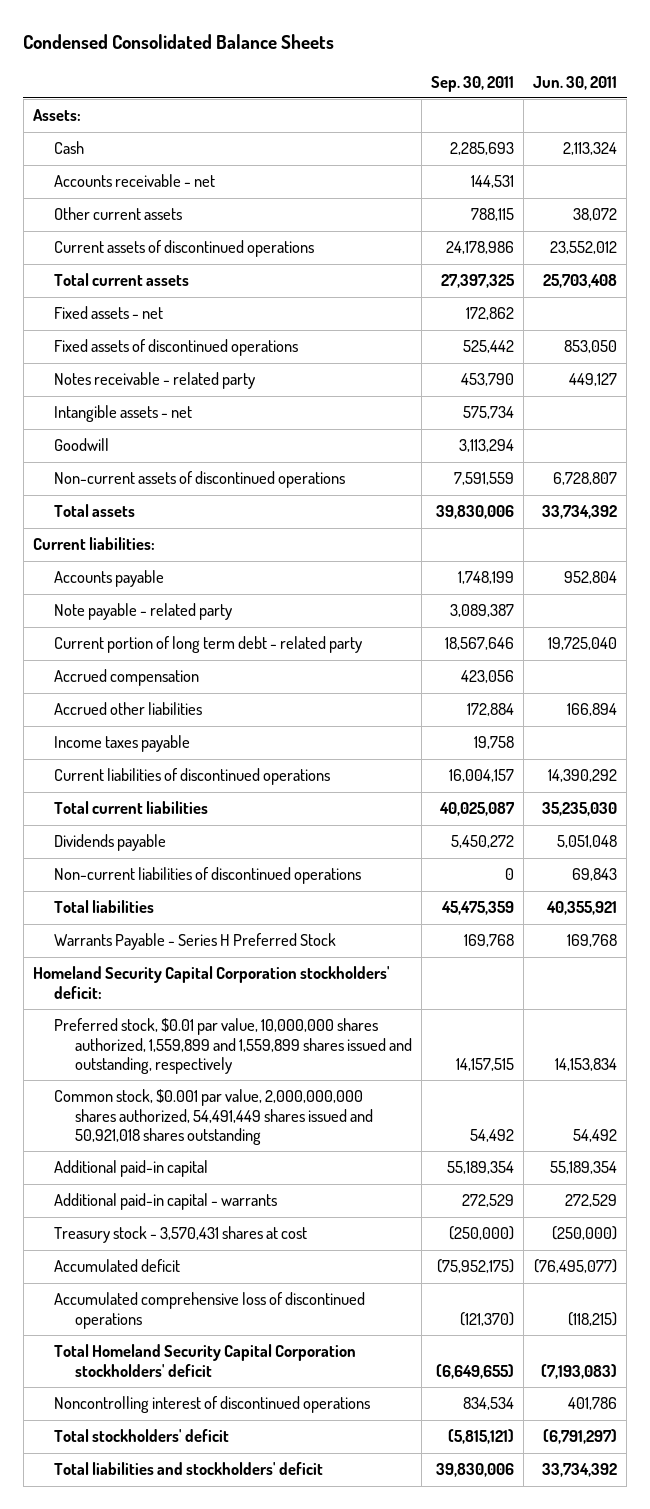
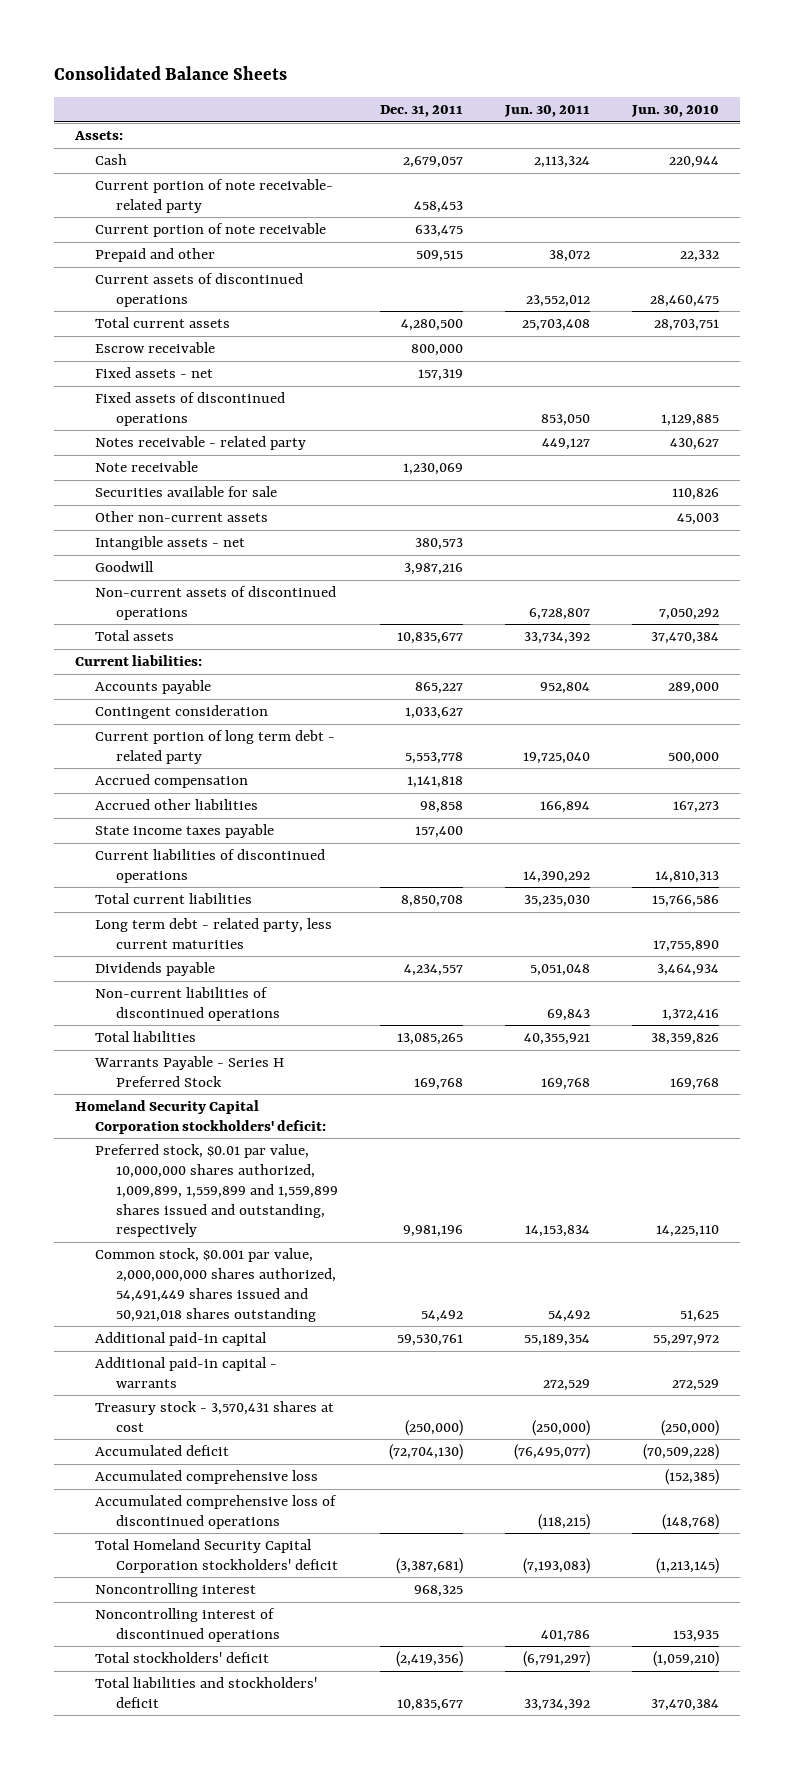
- Condensed Consolidated Balance Sheets
+ Consolidated Balance Sheets
- | Sep. 30, 2011 | Jun. 30, 2011
+ | Dec. 31, 2011 | Jun. 30, 2011 | Jun. 30, 2010
- Accounts receivable - net | 144,531 |
- Other current assets | 788,115 | 38,072
+ Current portion of note receivable- related party | 458,453 | |
+ Current portion of note receivable | 633,475 | |
+ Prepaid and other | 509,515 | 38,072 | 22,332
+ Escrow receivable | 800,000 | |
+ Note receivable | 1,230,069 | |
+ Securities available for sale | | | 110,826
+ Other non-current assets | | | 45,003
- Note payable - related party | 3,089,387 |
+ Contingent consideration | 1,033,627 | |
- Income taxes payable | 19,758 |
+ State income taxes payable | 157,400 | |
+ Long term debt - related party, less current maturities | | | 17,755,890
- Preferred stock, $0.01 par value, 10,000,000 shares authorized, 1,559,899 and 1,559,899 shares issued and outstanding, respectively | 14,157,515 | 14,153,834
+ Preferred stock, $0.01 par value, 10,000,000 shares authorized, 1,009,899, 1,559,899 and 1,559,899 shares issued and outstanding, respectively | 9,981,196 | 14,153,834 | 14,225,110
+ Accumulated comprehensive loss | | | (152,385)
+ Noncontrolling interest | 968,325 | |

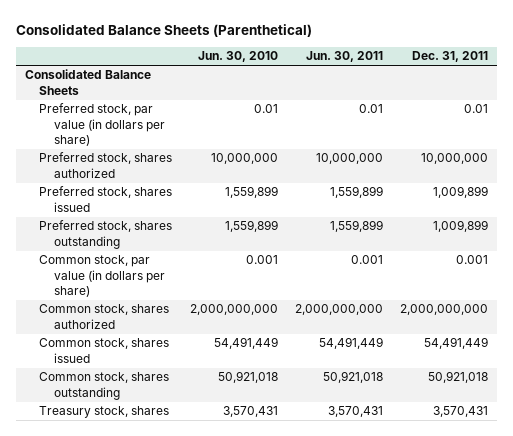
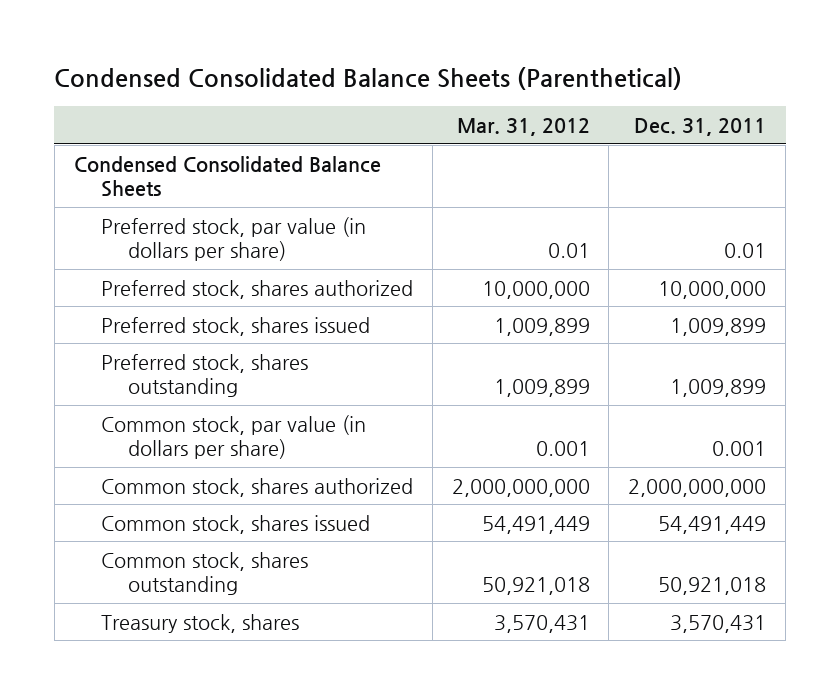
- Consolidated Balance Sheets (Parenthetical)
+ Condensed Consolidated Balance Sheets (Parenthetical)
- | Jun. 30, 2010 | Jun. 30, 2011 | Dec. 31, 2011
+ | Mar. 31, 2012 | Dec. 31, 2011
- Consolidated Balance Sheets
+ Condensed Consolidated Balance Sheets

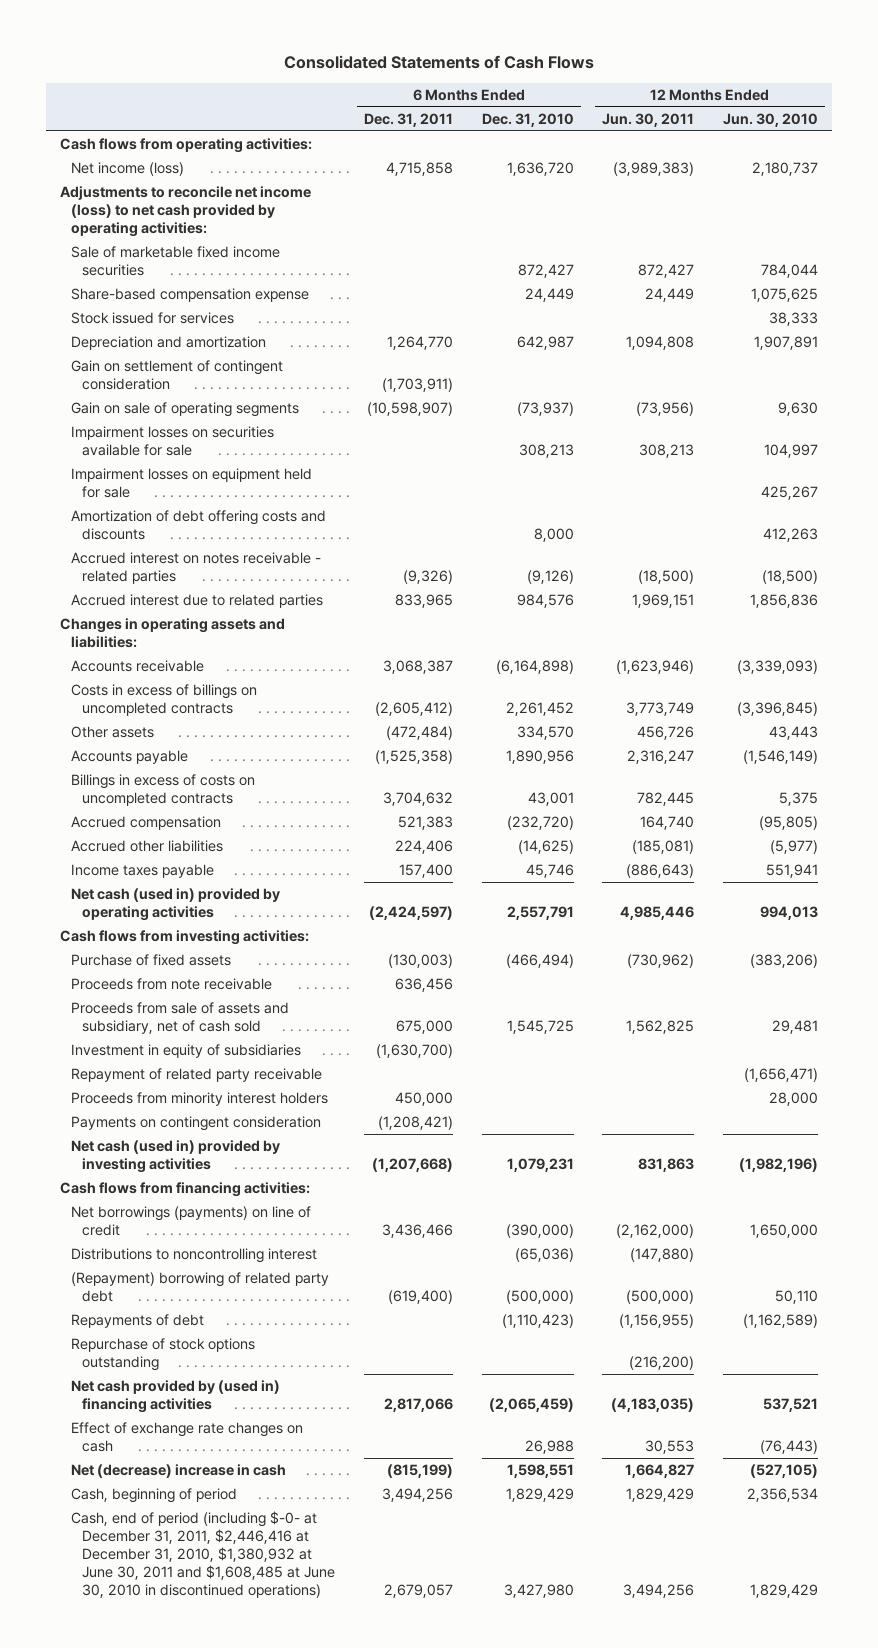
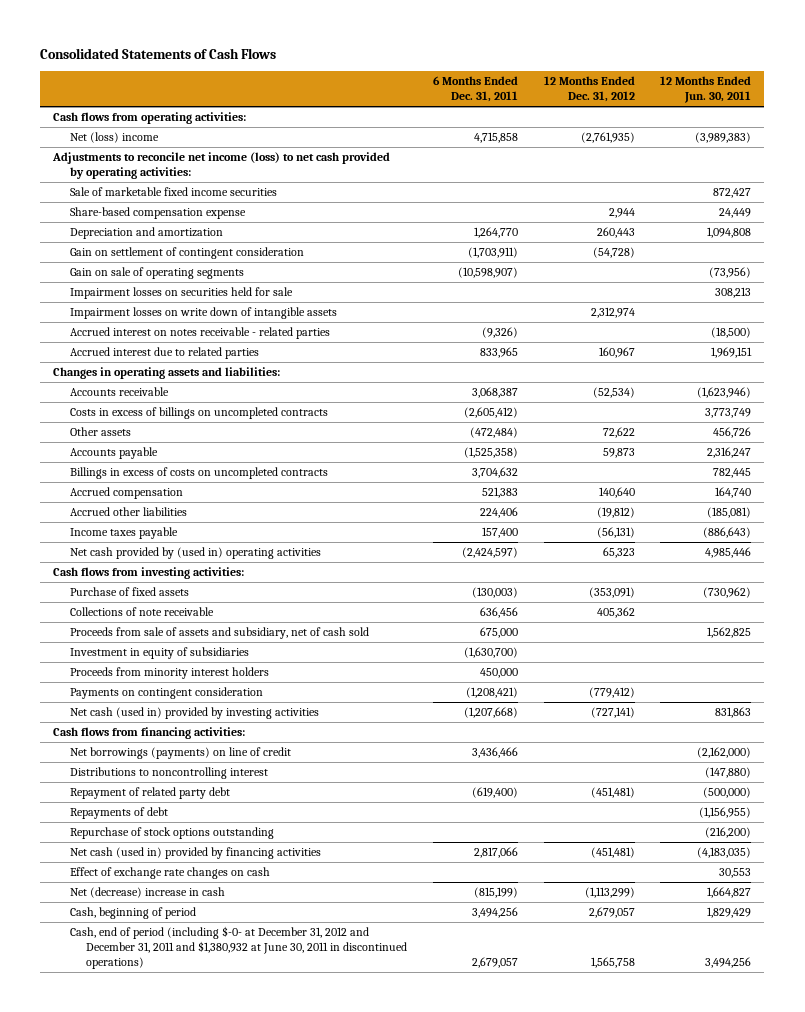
- | 6 Months Ended Dec. 31, 2011 | 6 Months Ended Dec. 31, 2010 | 12 Months Ended Jun. 30, 2011 | 12 Months Ended Jun. 30, 2010
+ | 6 Months Ended Dec. 31, 2011 | 12 Months Ended Dec. 31, 2012 | 12 Months Ended Jun. 30, 2011
- Net income (loss) | 4,715,858 | 1,636,720 | (3,989,383) | 2,180,737
+ Net (loss) income | 4,715,858 | (2,761,935) | (3,989,383)
- Stock issued for services | | | | 38,333
- Impairment losses on securities available for sale | | 308,213 | 308,213 | 104,997
- Impairment losses on equipment held for sale | | | | 425,267
- Amortization of debt offering costs and discounts | | 8,000 | | 412,263
+ Impairment losses on securities held for sale | | | 308,213
+ Impairment losses on write down of intangible assets | | 2,312,974 |
- Net cash (used in) provided by operating activities | (2,424,597) | 2,557,791 | 4,985,446 | 994,013
+ Net cash provided by (used in) operating activities | (2,424,597) | 65,323 | 4,985,446
- Proceeds from note receivable | 636,456 | | |
+ Collections of note receivable | 636,456 | 405,362 |
- Repayment of related party receivable | | | | (1,656,471)
- (Repayment) borrowing of related party debt | (619,400) | (500,000) | (500,000) | 50,110
+ Repayment of related party debt | (619,400) | (451,481) | (500,000)
- Net cash provided by (used in) financing activities | 2,817,066 | (2,065,459) | (4,183,035) | 537,521
+ Net cash (used in) provided by financing activities | 2,817,066 | (451,481) | (4,183,035)
- Cash, end of period (including $-0- at December 31, 2011, $2,446,416 at December 31, 2010, $1,380,932 at June 30, 2011 and $1,608,485 at June 30, 2010 in discontinued operations) | 2,679,057 | 3,427,980 | 3,494,256 | 1,829,429
+ Cash, end of period (including $-0- at December 31, 2012 and December 31, 2011 and $1,380,932 at June 30, 2011 in discontinued operations) | 2,679,057 | 1,565,758 | 3,494,256

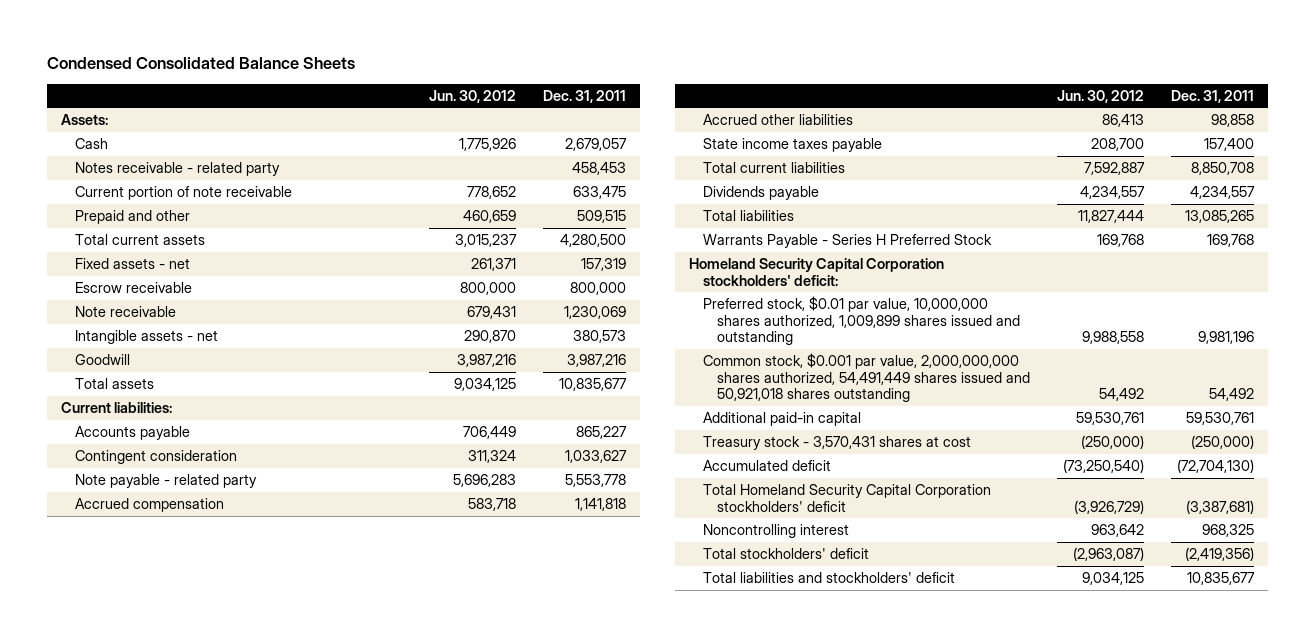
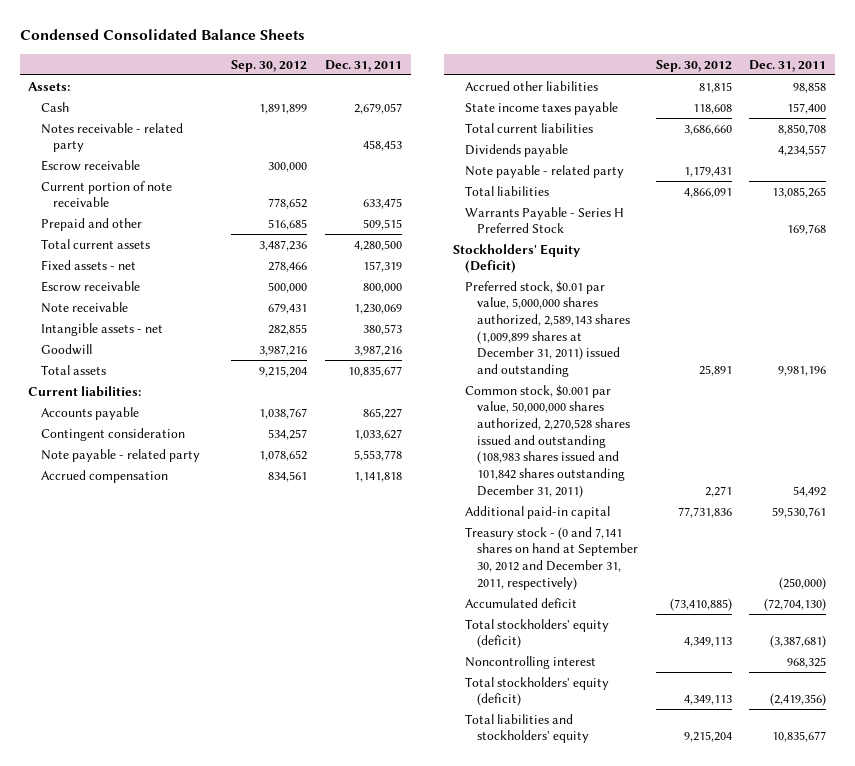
- | Jun. 30, 2012 | Dec. 31, 2011
+ | Sep. 30, 2012 | Dec. 31, 2011
+ Escrow receivable | 300,000 |
+ Note payable - related party | 1,179,431 |
- Homeland Security Capital Corporation stockholders' deficit:
- Preferred stock, $0.01 par value, 10,000,000 shares authorized, 1,009,899 shares issued and outstanding | 9,988,558 | 9,981,196
- Common stock, $0.001 par value, 2,000,000,000 shares authorized, 54,491,449 shares issued and 50,921,018 shares outstanding | 54,492 | 54,492
+ Stockholders' Equity (Deficit)
+ Preferred stock, $0.01 par value, 5,000,000 shares authorized, 2,589,143 shares (1,009,899 shares at December 31, 2011) issued and outstanding | 25,891 | 9,981,196
+ Common stock, $0.001 par value, 50,000,000 shares authorized, 2,270,528 shares issued and outstanding (108,983 shares issued and 101,842 shares outstanding December 31, 2011) | 2,271 | 54,492
- Treasury stock - 3,570,431 shares at cost | (250,000) | (250,000)
+ Treasury stock - (0 and 7,141 shares on hand at September 30, 2012 and December 31, 2011, respectively) | | (250,000)
- Total Homeland Security Capital Corporation stockholders' deficit | (3,926,729) | (3,387,681)
+ Total stockholders' equity (deficit) | 4,349,113 | (3,387,681)
- Total stockholders' deficit | (2,963,087) | (2,419,356)
- Total liabilities and stockholders' deficit | 9,034,125 | 10,835,677
+ Total stockholders' equity (deficit) | 4,349,113 | (2,419,356)
+ Total liabilities and stockholders' equity | 9,215,204 | 10,835,677

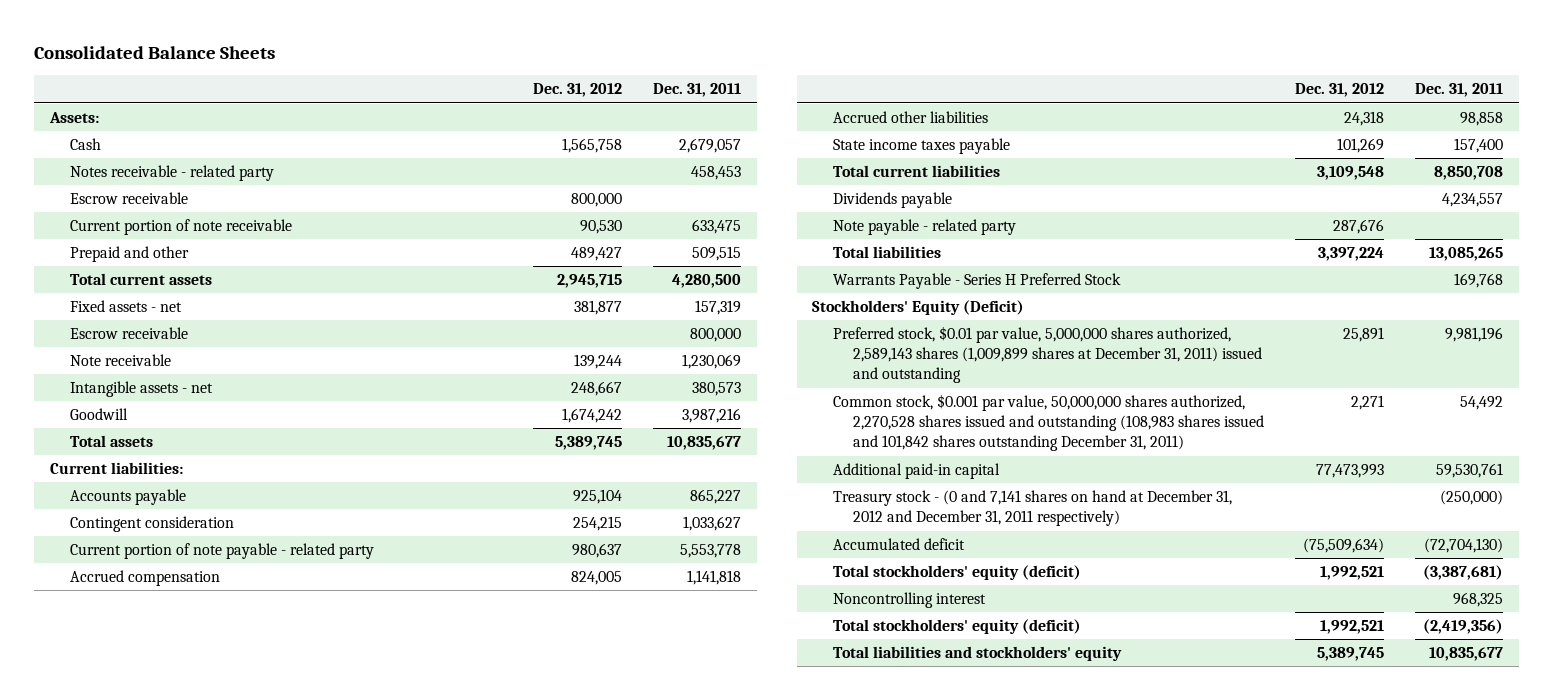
- Condensed Consolidated Balance Sheets
+ Consolidated Balance Sheets
- | Sep. 30, 2012 | Dec. 31, 2011
+ | Dec. 31, 2012 | Dec. 31, 2011
- Note payable - related party | 1,078,652 | 5,553,778
+ Current portion of note payable - related party | 980,637 | 5,553,778
- Treasury stock - (0 and 7,141 shares on hand at September 30, 2012 and December 31, 2011, respectively) | | (250,000)
+ Treasury stock - (0 and 7,141 shares on hand at December 31, 2012 and December 31, 2011 respectively) | | (250,000)

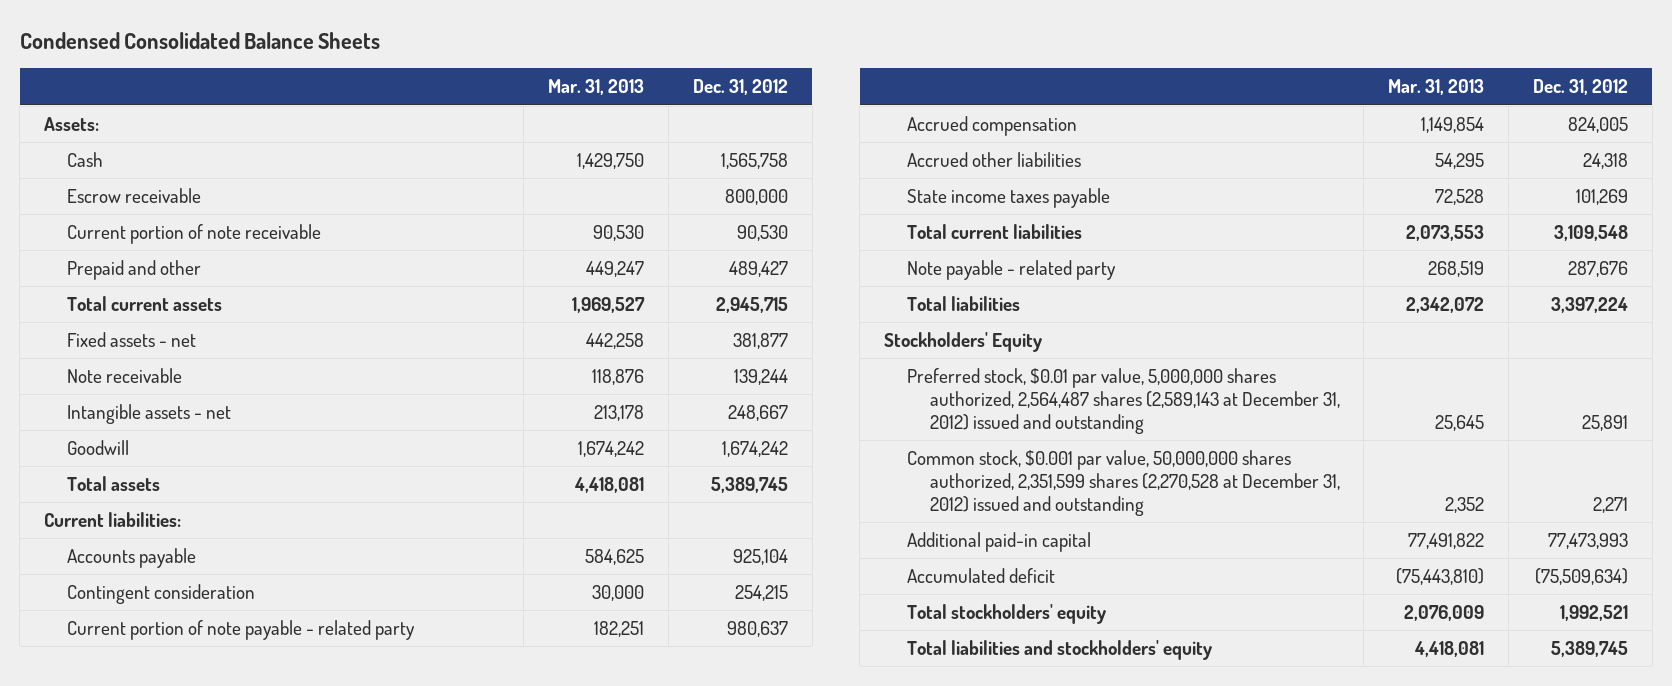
- Consolidated Balance Sheets
+ Condensed Consolidated Balance Sheets
- | Dec. 31, 2012 | Dec. 31, 2011
+ | Mar. 31, 2013 | Dec. 31, 2012
- Notes receivable - related party | | 458,453
- Escrow receivable | | 800,000
- Dividends payable | | 4,234,557
- Warrants Payable - Series H Preferred Stock | | 169,768
- Stockholders' Equity (Deficit)
- Preferred stock, $0.01 par value, 5,000,000 shares authorized, 2,589,143 shares (1,009,899 shares at December 31, 2011) issued and outstanding | 25,891 | 9,981,196
- Common stock, $0.001 par value, 50,000,000 shares authorized, 2,270,528 shares issued and outstanding (108,983 shares issued and 101,842 shares outstanding December 31, 2011) | 2,271 | 54,492
+ Stockholders' Equity
+ Preferred stock, $0.01 par value, 5,000,000 shares authorized, 2,564,487 shares (2,589,143 at December 31, 2012) issued and outstanding | 25,645 | 25,891
+ Common stock, $0.001 par value, 50,000,000 shares authorized, 2,351,599 shares (2,270,528 at December 31, 2012) issued and outstanding | 2,352 | 2,271
- Treasury stock - (0 and 7,141 shares on hand at December 31, 2012 and December 31, 2011 respectively) | | (250,000)
- Total stockholders' equity (deficit) | 1,992,521 | (3,387,681)
- Noncontrolling interest | | 968,325
- Total stockholders' equity (deficit) | 1,992,521 | (2,419,356)
+ Total stockholders' equity | 2,076,009 | 1,992,521

